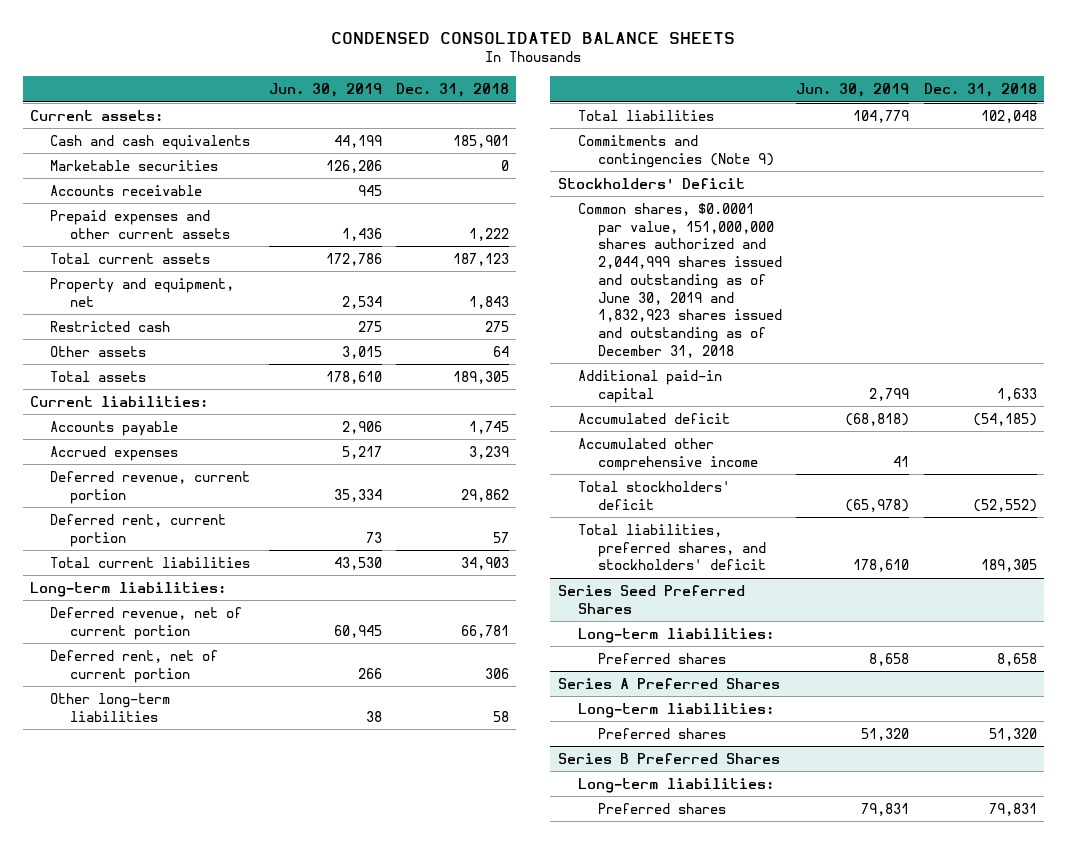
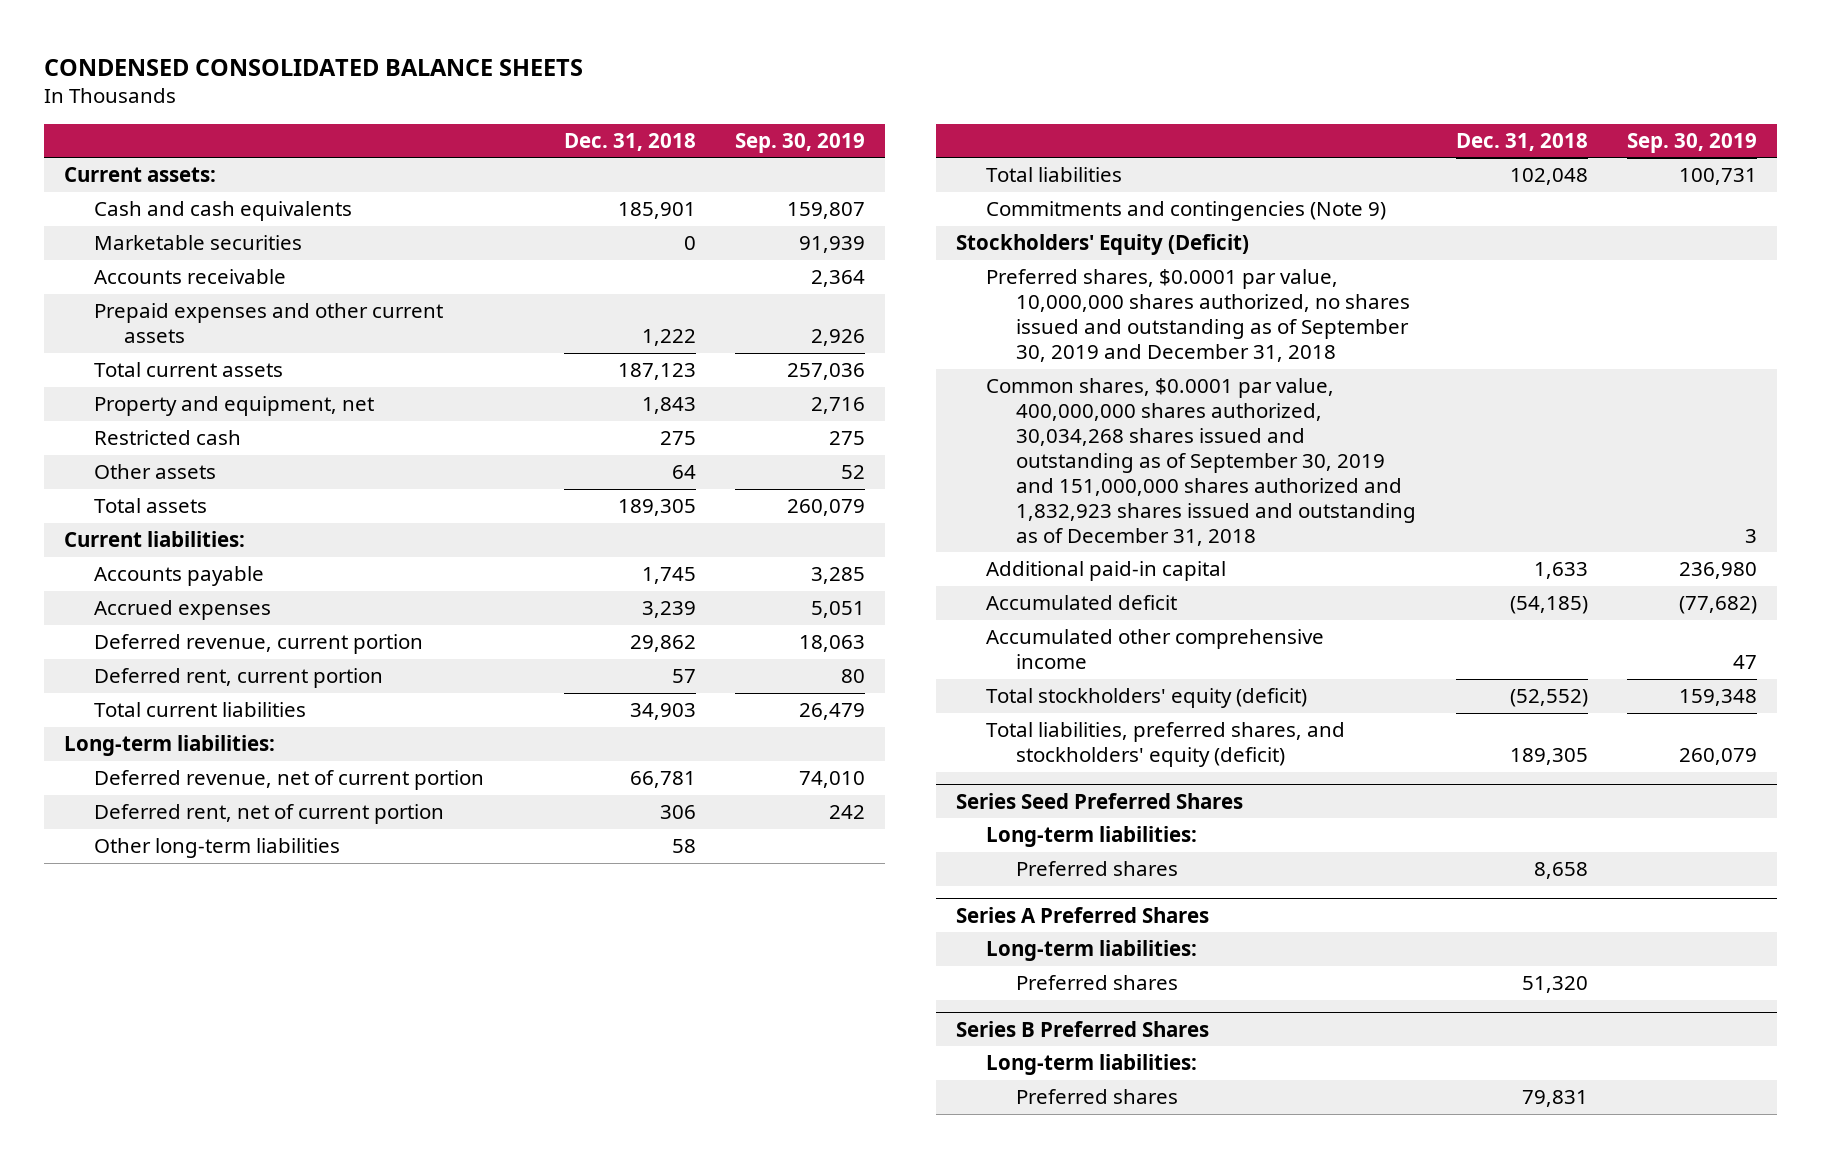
- | Jun. 30, 2019 | Dec. 31, 2018
+ | Dec. 31, 2018 | Sep. 30, 2019
- Stockholders' Deficit
- Common shares, $0.0001 par value, 151,000,000 shares authorized and 2,044,999 shares issued and outstanding as of June 30, 2019 and 1,832,923 shares issued and outstanding as of December 31, 2018
+ Stockholders' Equity (Deficit)
+ Preferred shares, $0.0001 par value, 10,000,000 shares authorized, no shares issued and outstanding as of September 30, 2019 and December 31, 2018
+ Common shares, $0.0001 par value, 400,000,000 shares authorized, 30,034,268 shares issued and outstanding as of September 30, 2019 and 151,000,000 shares authorized and 1,832,923 shares issued and outstanding as of December 31, 2018 | | 3
- Total stockholders' deficit | (65,978) | (52,552)
- Total liabilities, preferred shares, and stockholders' deficit | 178,610 | 189,305
+ Total stockholders' equity (deficit) | (52,552) | 159,348
+ Total liabilities, preferred shares, and stockholders' equity (deficit) | 189,305 | 260,079

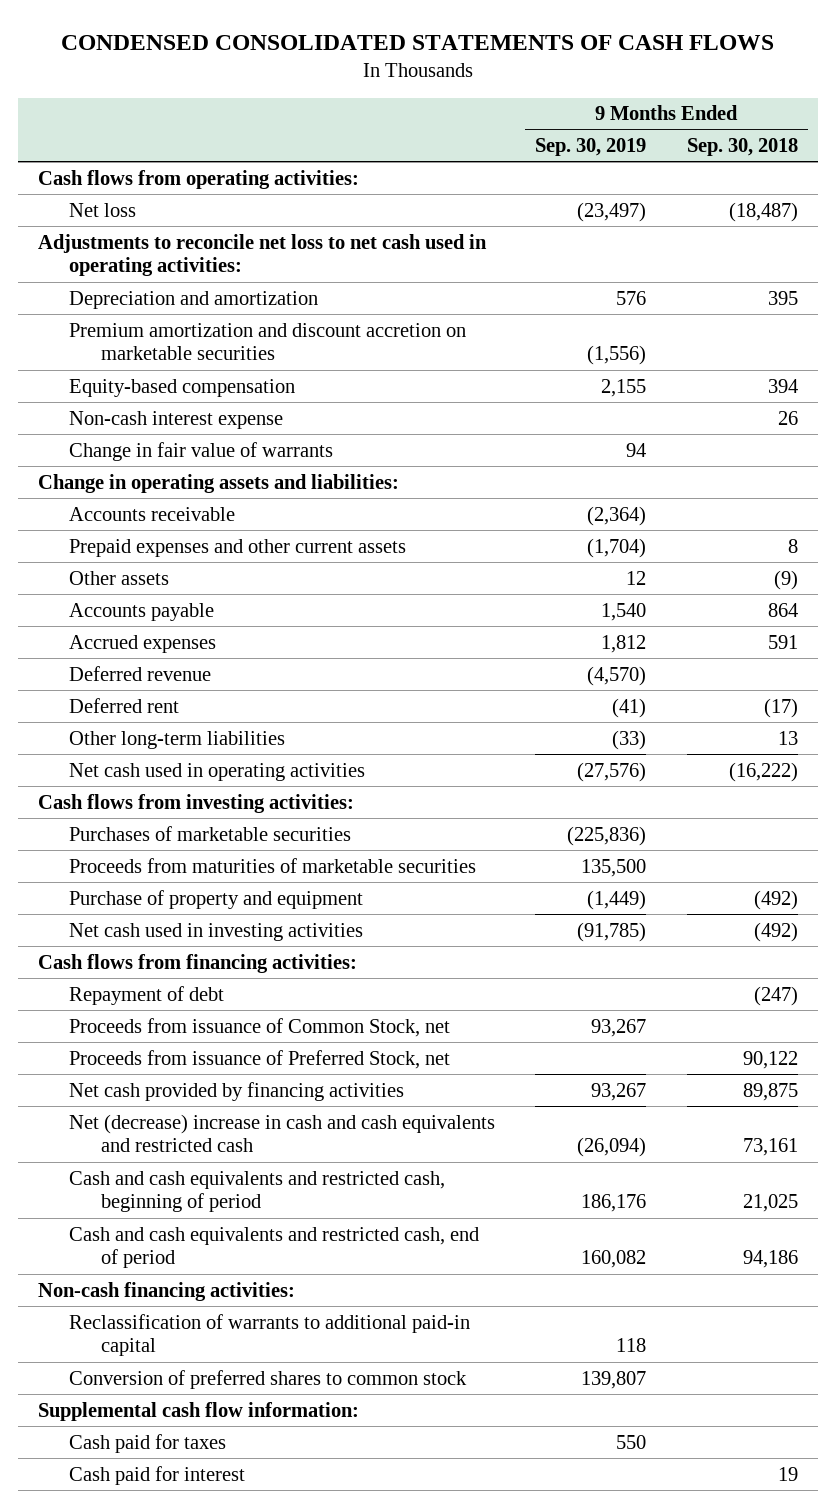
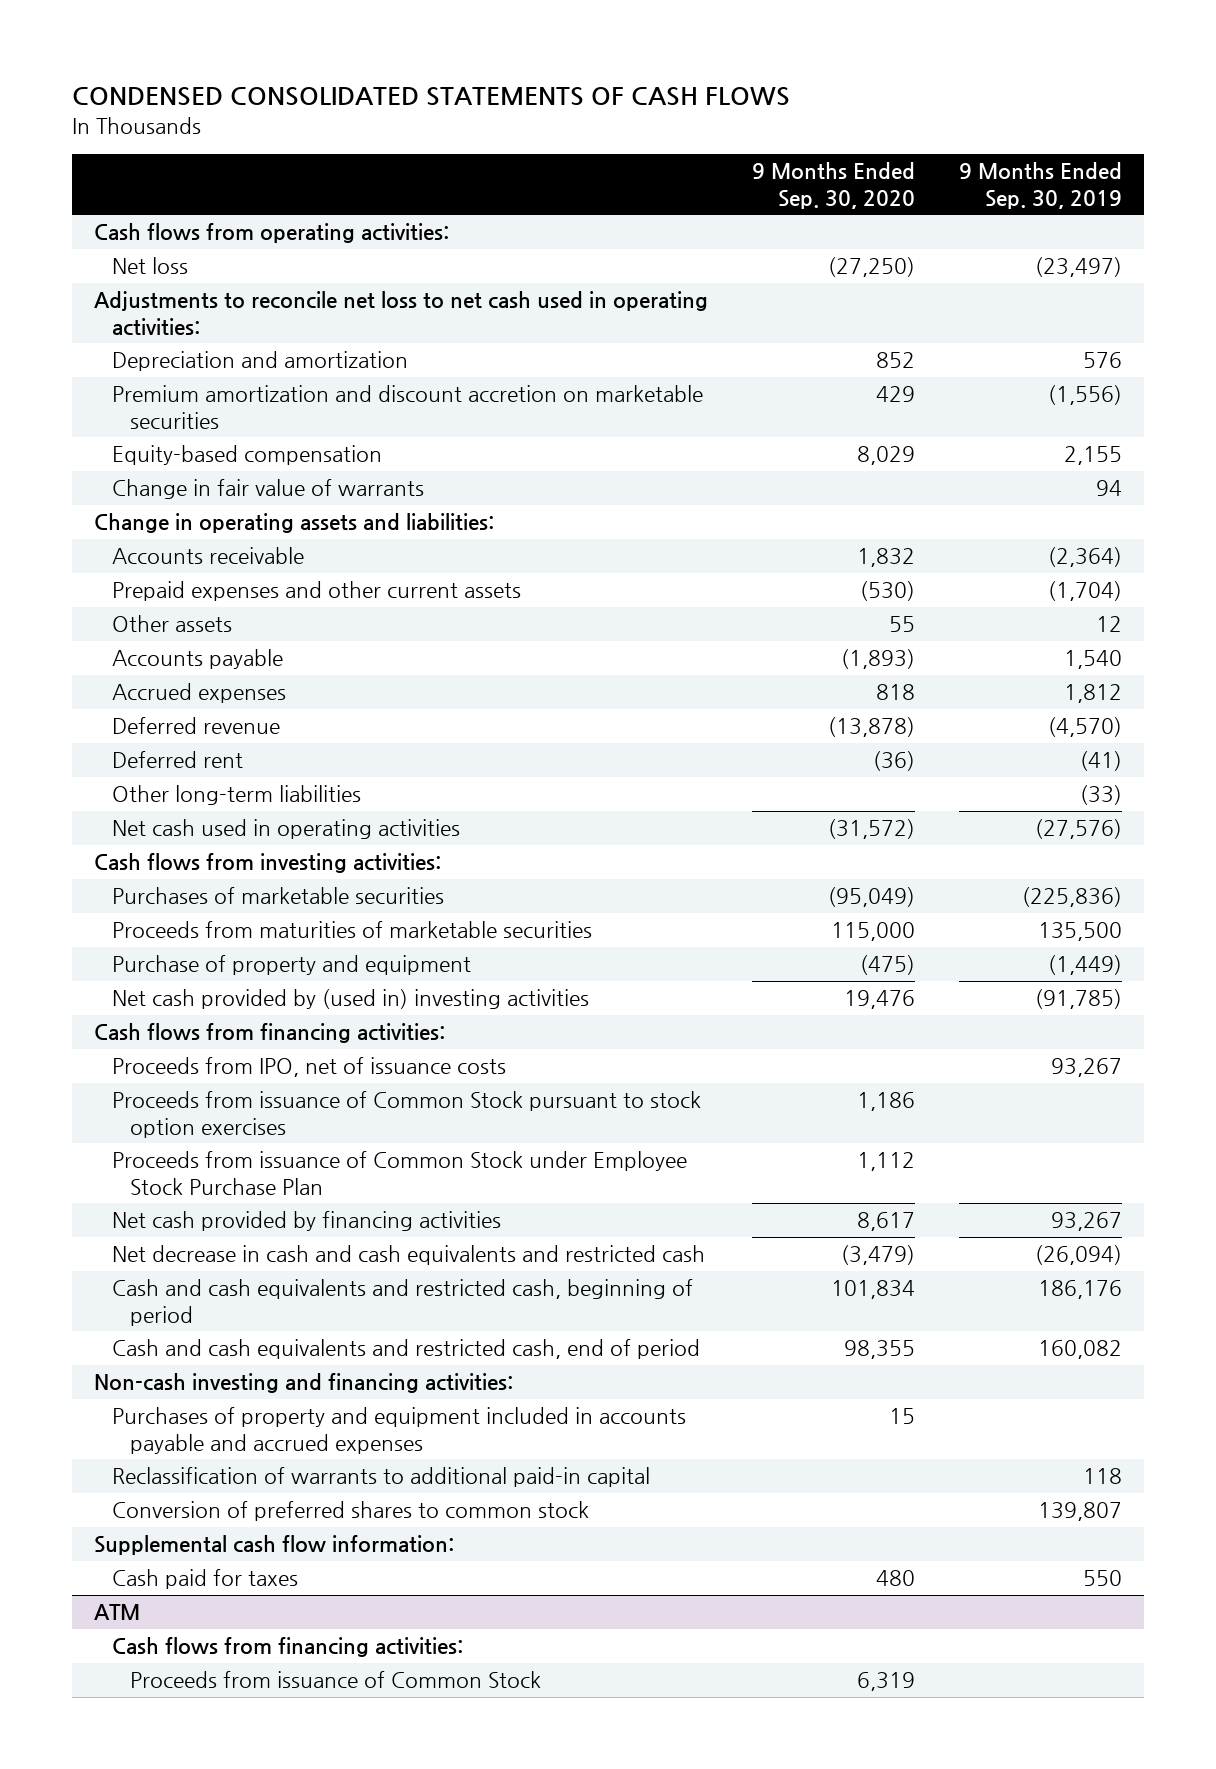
- | 9 Months Ended Sep. 30, 2019 | 9 Months Ended Sep. 30, 2018
+ | 9 Months Ended Sep. 30, 2020 | 9 Months Ended Sep. 30, 2019
- Non-cash interest expense | | 26
- Net cash used in investing activities | (91,785) | (492)
+ Net cash provided by (used in) investing activities | 19,476 | (91,785)
- Repayment of debt | | (247)
- Proceeds from issuance of Common Stock, net | 93,267 |
- Proceeds from issuance of Preferred Stock, net | | 90,122
+ Proceeds from IPO, net of issuance costs | | 93,267
+ Proceeds from issuance of Common Stock pursuant to stock option exercises | 1,186 |
+ Proceeds from issuance of Common Stock under Employee Stock Purchase Plan | 1,112 |
- Net (decrease) increase in cash and cash equivalents and restricted cash | (26,094) | 73,161
+ Net decrease in cash and cash equivalents and restricted cash | (3,479) | (26,094)
- Non-cash financing activities:
+ Non-cash investing and financing activities:
+ Purchases of property and equipment included in accounts payable and accrued expenses | 15 |
- Cash paid for interest | | 19
+ ATM
+ Cash flows from financing activities:
+ Proceeds from issuance of Common Stock | 6,319 |

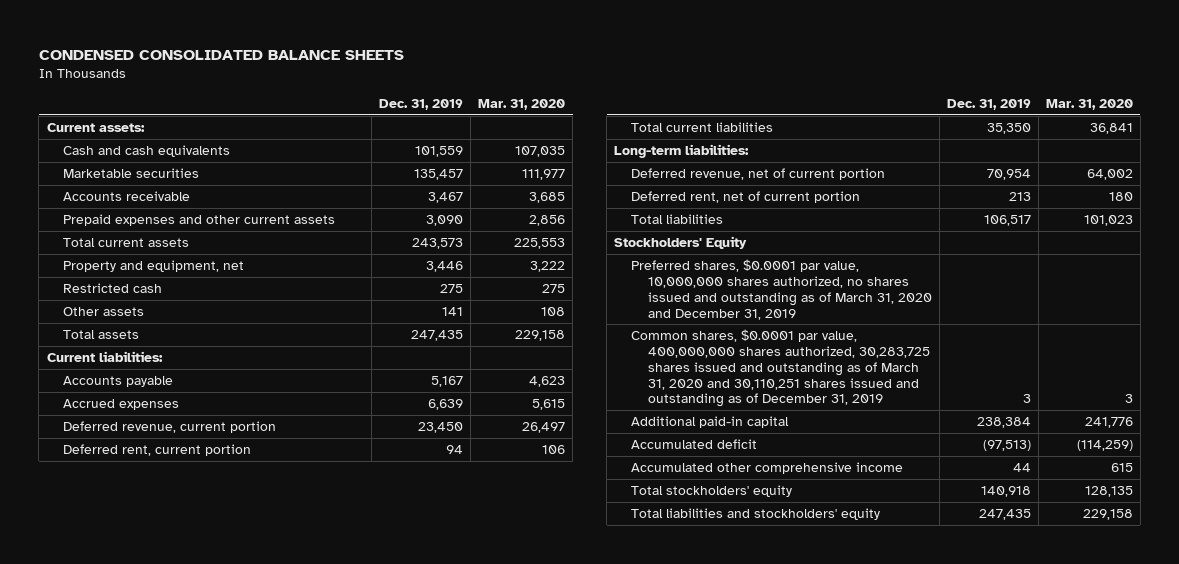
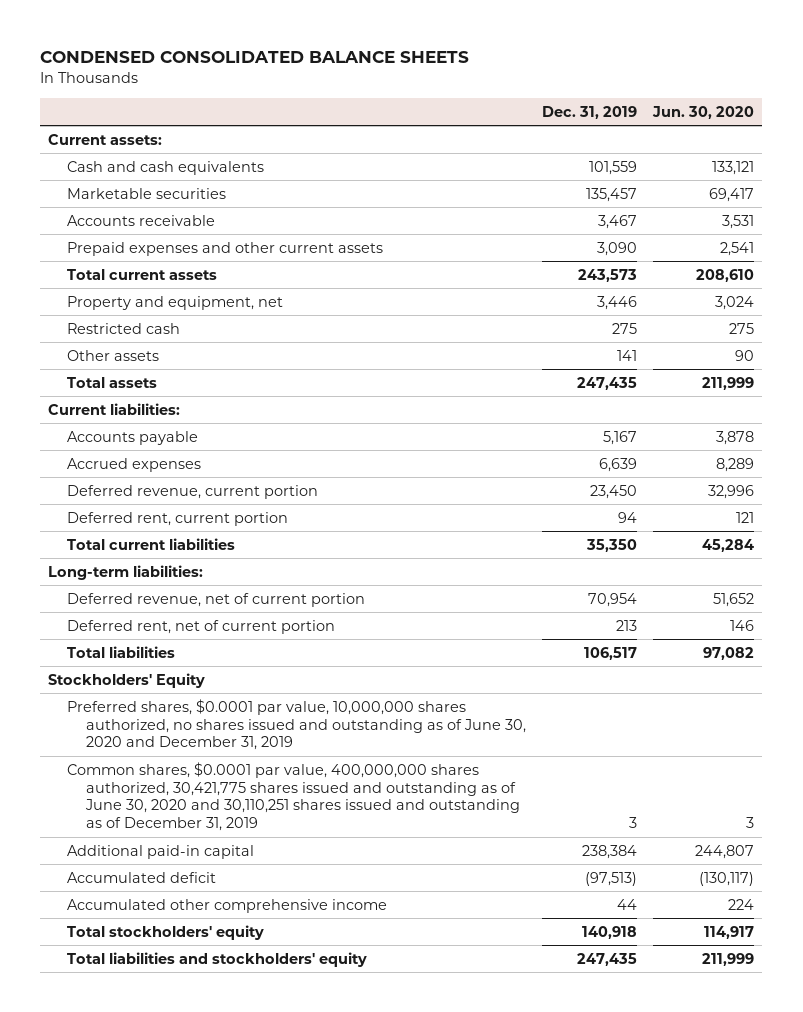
- | Dec. 31, 2019 | Mar. 31, 2020
+ | Dec. 31, 2019 | Jun. 30, 2020
- Preferred shares, $0.0001 par value, 10,000,000 shares authorized, no shares issued and outstanding as of March 31, 2020 and December 31, 2019
- Common shares, $0.0001 par value, 400,000,000 shares authorized, 30,283,725 shares issued and outstanding as of March 31, 2020 and 30,110,251 shares issued and outstanding as of December 31, 2019 | 3 | 3
+ Preferred shares, $0.0001 par value, 10,000,000 shares authorized, no shares issued and outstanding as of June 30, 2020 and December 31, 2019
+ Common shares, $0.0001 par value, 400,000,000 shares authorized, 30,421,775 shares issued and outstanding as of June 30, 2020 and 30,110,251 shares issued and outstanding as of December 31, 2019 | 3 | 3

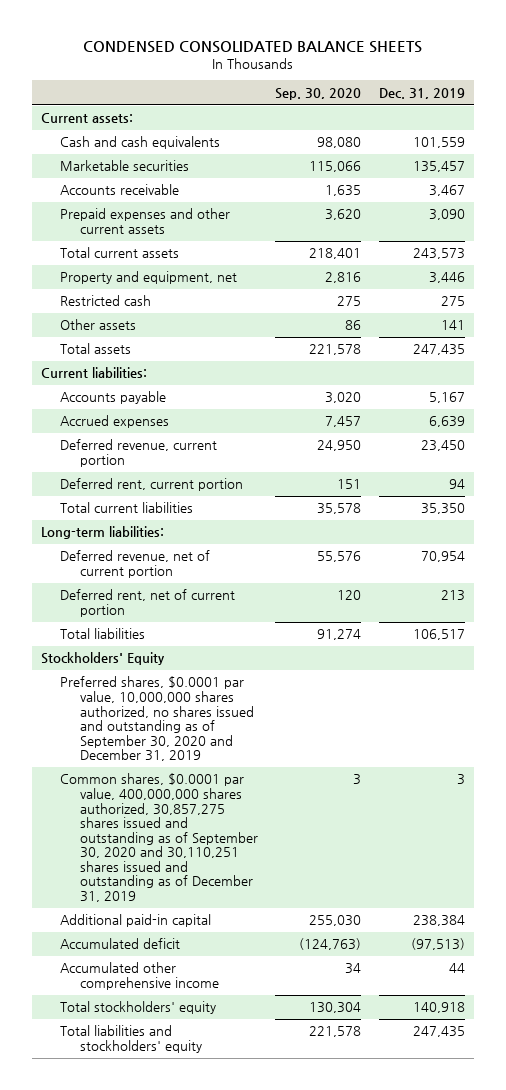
- | Dec. 31, 2019 | Jun. 30, 2020
+ | Sep. 30, 2020 | Dec. 31, 2019
- Preferred shares, $0.0001 par value, 10,000,000 shares authorized, no shares issued and outstanding as of June 30, 2020 and December 31, 2019
- Common shares, $0.0001 par value, 400,000,000 shares authorized, 30,421,775 shares issued and outstanding as of June 30, 2020 and 30,110,251 shares issued and outstanding as of December 31, 2019 | 3 | 3
+ Preferred shares, $0.0001 par value, 10,000,000 shares authorized, no shares issued and outstanding as of September 30, 2020 and December 31, 2019
+ Common shares, $0.0001 par value, 400,000,000 shares authorized, 30,857,275 shares issued and outstanding as of September 30, 2020 and 30,110,251 shares issued and outstanding as of December 31, 2019 | 3 | 3

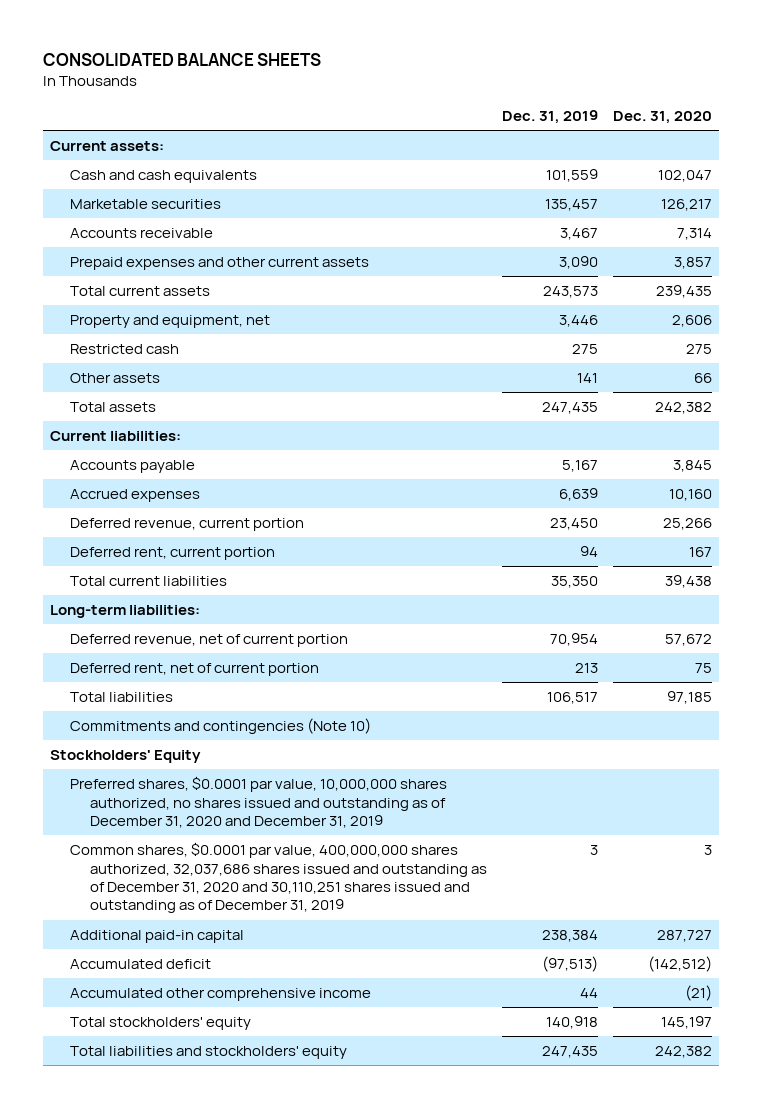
- CONDENSED CONSOLIDATED BALANCE SHEETS
+ CONSOLIDATED BALANCE SHEETS
- | Sep. 30, 2020 | Dec. 31, 2019
+ | Dec. 31, 2019 | Dec. 31, 2020
+ Commitments and contingencies (Note 10)
- Preferred shares, $0.0001 par value, 10,000,000 shares authorized, no shares issued and outstanding as of September 30, 2020 and December 31, 2019
- Common shares, $0.0001 par value, 400,000,000 shares authorized, 30,857,275 shares issued and outstanding as of September 30, 2020 and 30,110,251 shares issued and outstanding as of December 31, 2019 | 3 | 3
+ Preferred shares, $0.0001 par value, 10,000,000 shares authorized, no shares issued and outstanding as of December 31, 2020 and December 31, 2019
+ Common shares, $0.0001 par value, 400,000,000 shares authorized, 32,037,686 shares issued and outstanding as of December 31, 2020 and 30,110,251 shares issued and outstanding as of December 31, 2019 | 3 | 3

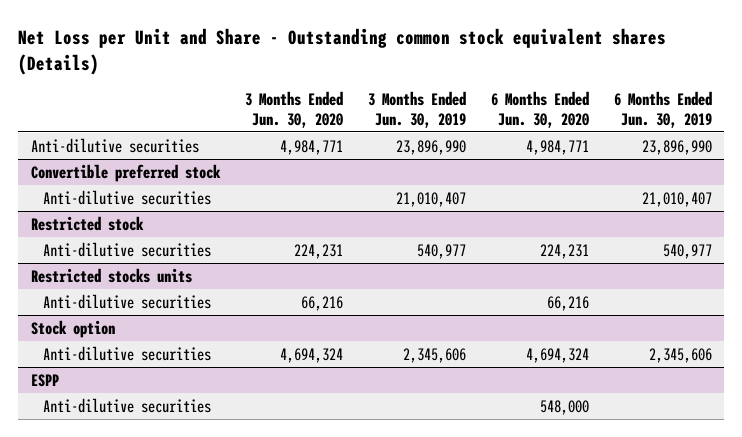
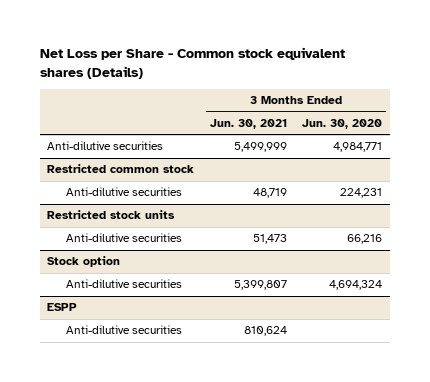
- Net Loss per Unit and Share - Outstanding common stock equivalent shares (Details)
+ Net Loss per Share - Common stock equivalent shares (Details)
- | 3 Months Ended Jun. 30, 2020 | 3 Months Ended Jun. 30, 2019 | 6 Months Ended Jun. 30, 2020 | 6 Months Ended Jun. 30, 2019
+ | 3 Months Ended Jun. 30, 2021 | 3 Months Ended Jun. 30, 2020
- Convertible preferred stock
- Anti-dilutive securities | | 21,010,407 | | 21,010,407
- Restricted stock
+ Restricted common stock
- Restricted stocks units
+ Restricted stock units

